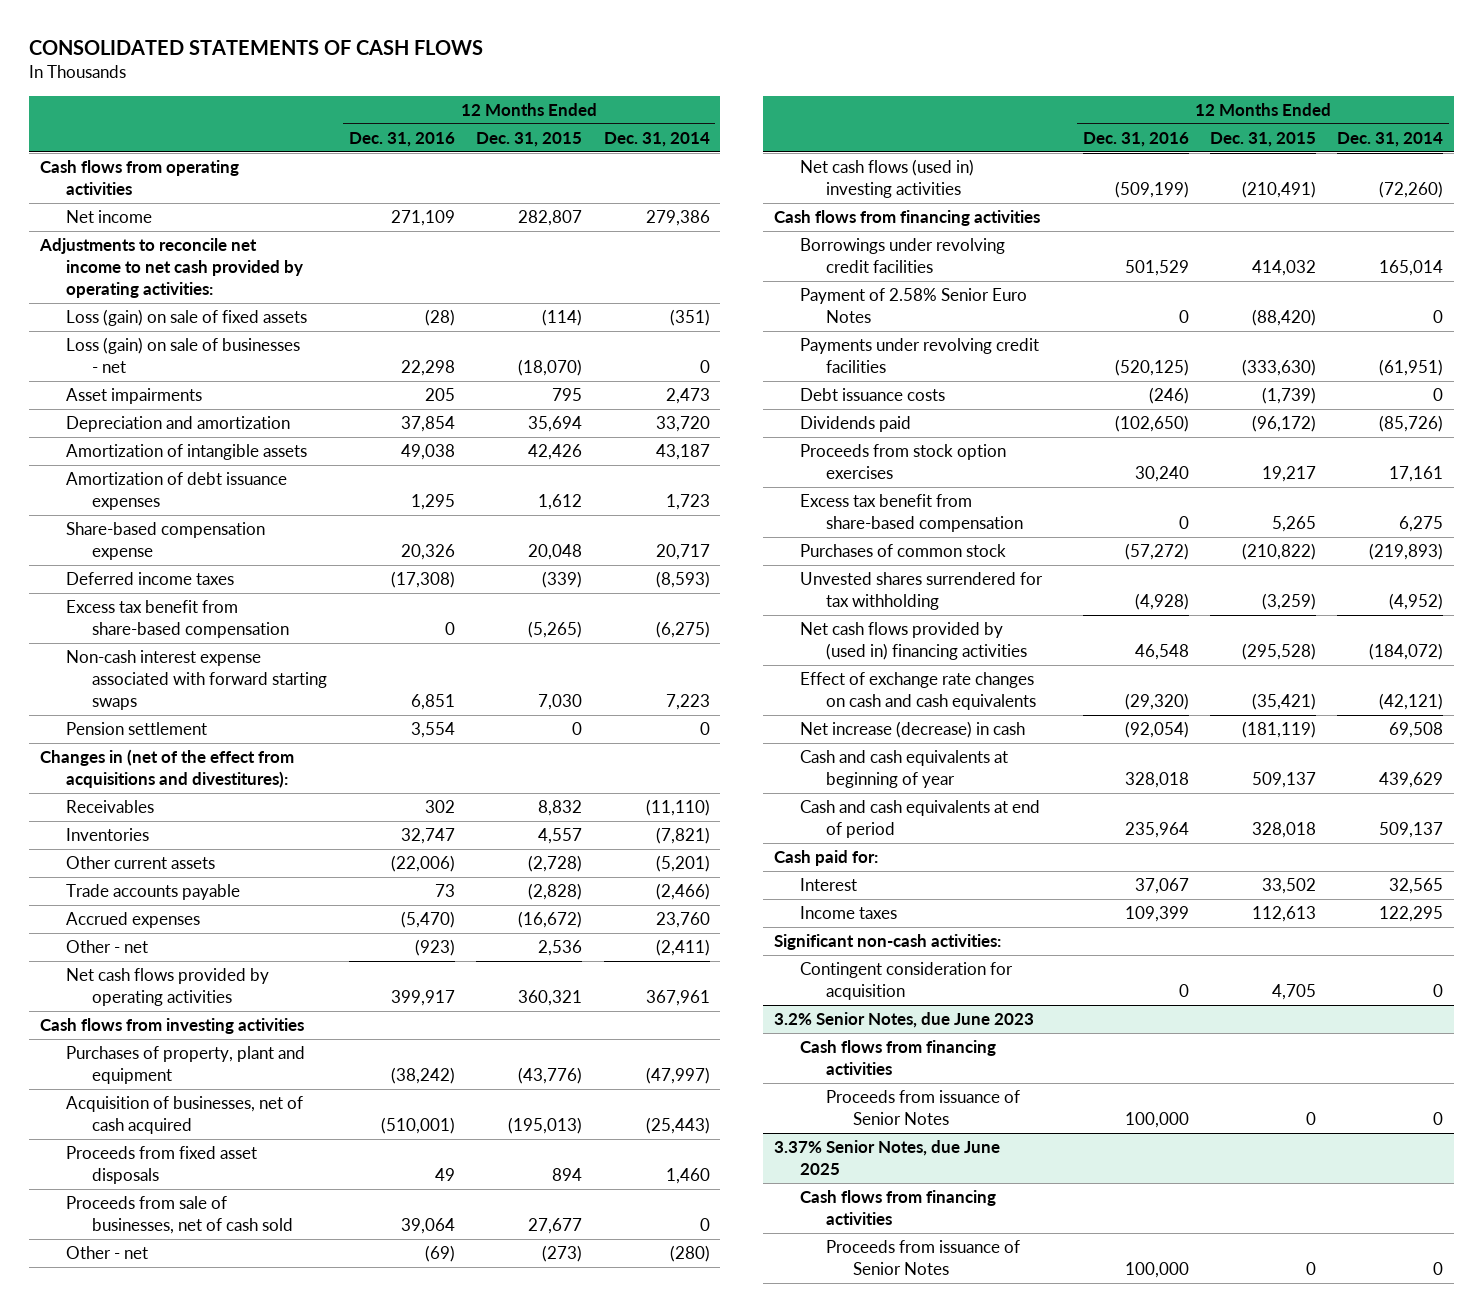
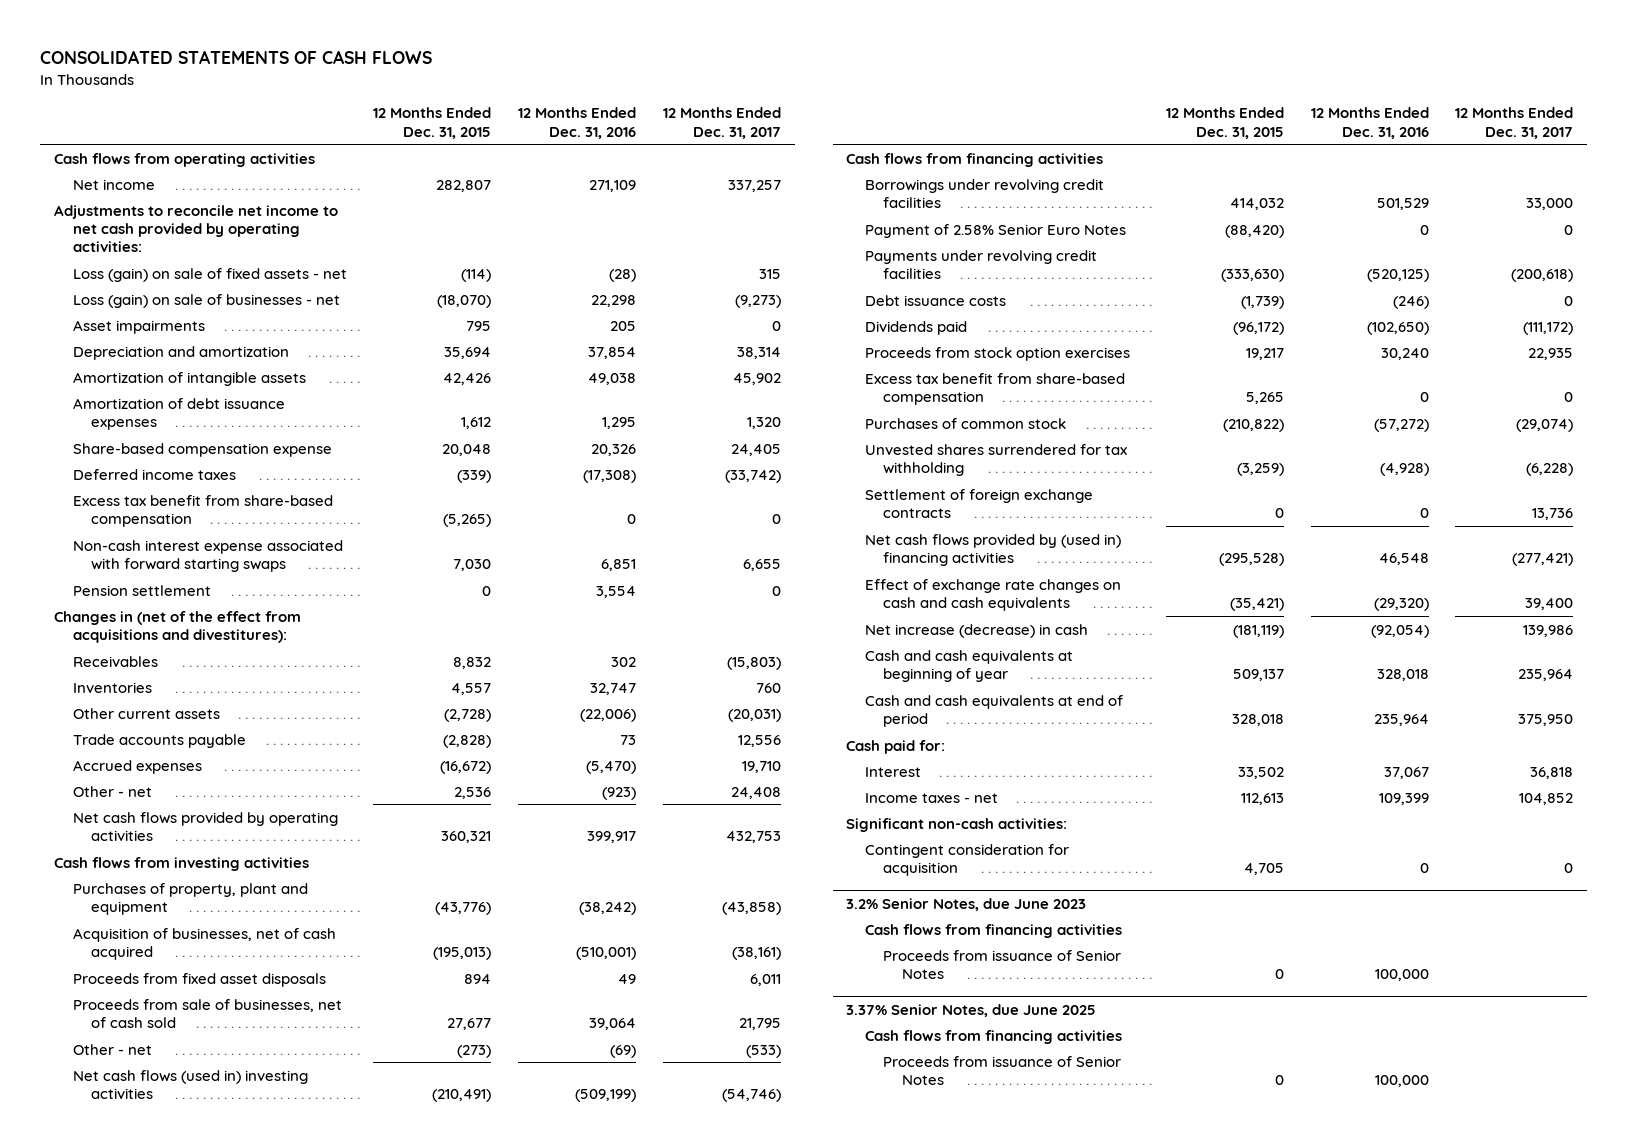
- | 12 Months Ended Dec. 31, 2016 | 12 Months Ended Dec. 31, 2015 | 12 Months Ended Dec. 31, 2014
+ | 12 Months Ended Dec. 31, 2015 | 12 Months Ended Dec. 31, 2016 | 12 Months Ended Dec. 31, 2017
- Loss (gain) on sale of fixed assets | (28) | (114) | (351)
+ Loss (gain) on sale of fixed assets - net | (114) | (28) | 315
+ Settlement of foreign exchange contracts | 0 | 0 | 13,736
- Income taxes | 109,399 | 112,613 | 122,295
+ Income taxes - net | 112,613 | 109,399 | 104,852

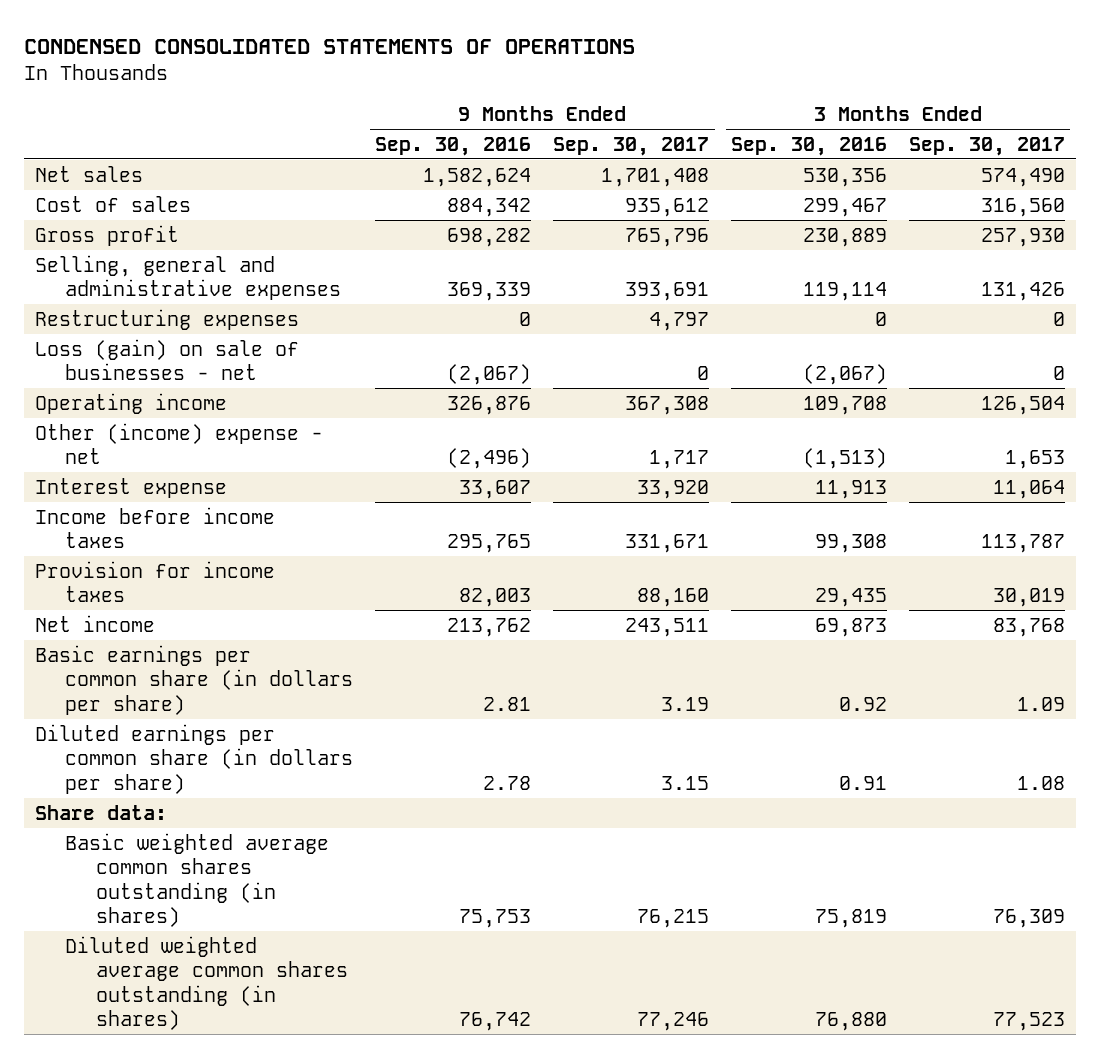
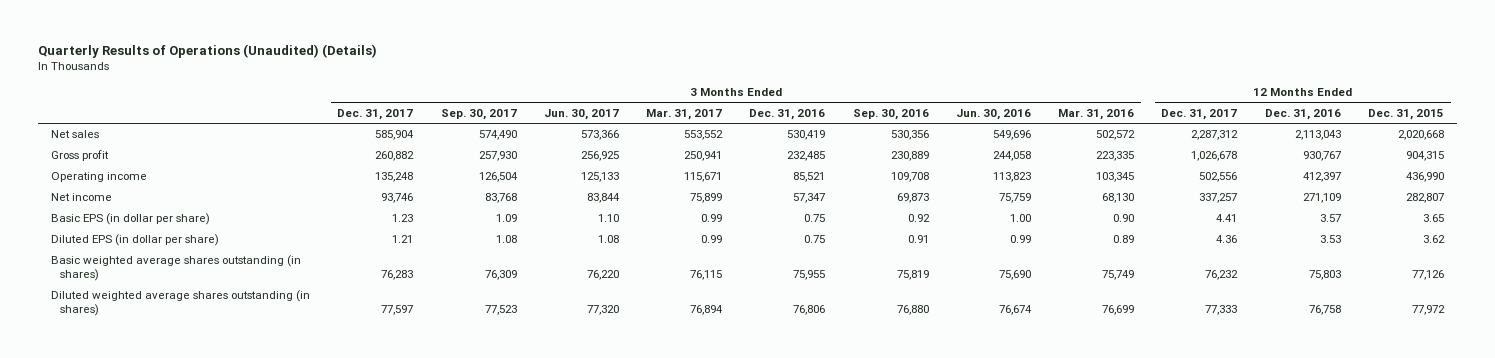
- CONDENSED CONSOLIDATED STATEMENTS OF OPERATIONS
+ Quarterly Results of Operations (Unaudited) (Details)
- | 9 Months Ended Sep. 30, 2016 | 9 Months Ended Sep. 30, 2017 | 3 Months Ended Sep. 30, 2016 | 3 Months Ended Sep. 30, 2017
+ | 3 Months Ended Dec. 31, 2017 | 3 Months Ended Sep. 30, 2017 | 3 Months Ended Jun. 30, 2017 | 3 Months Ended Mar. 31, 2017 | 3 Months Ended Dec. 31, 2016 | 3 Months Ended Sep. 30, 2016 | 3 Months Ended Jun. 30, 2016 | 3 Months Ended Mar. 31, 2016 | 12 Months Ended Dec. 31, 2017 | 12 Months Ended Dec. 31, 2016 | 12 Months Ended Dec. 31, 2015
- Cost of sales | 884,342 | 935,612 | 299,467 | 316,560
- Selling, general and administrative expenses | 369,339 | 393,691 | 119,114 | 131,426
- Restructuring expenses | 0 | 4,797 | 0 | 0
- Loss (gain) on sale of businesses - net | (2,067) | 0 | (2,067) | 0
- Other (income) expense - net | (2,496) | 1,717 | (1,513) | 1,653
- Interest expense | 33,607 | 33,920 | 11,913 | 11,064
- Income before income taxes | 295,765 | 331,671 | 99,308 | 113,787
- Provision for income taxes | 82,003 | 88,160 | 29,435 | 30,019
- Basic earnings per common share (in dollars per share) | 2.81 | 3.19 | 0.92 | 1.09
- Diluted earnings per common share (in dollars per share) | 2.78 | 3.15 | 0.91 | 1.08
- Share data:
- Basic weighted average common shares outstanding (in shares) | 75,753 | 76,215 | 75,819 | 76,309
- Diluted weighted average common shares outstanding (in shares) | 76,742 | 77,246 | 76,880 | 77,523
+ Basic EPS (in dollar per share) | 1.23 | 1.09 | 1.10 | 0.99 | 0.75 | 0.92 | 1.00 | 0.90 | 4.41 | 3.57 | 3.65
+ Diluted EPS (in dollar per share) | 1.21 | 1.08 | 1.08 | 0.99 | 0.75 | 0.91 | 0.99 | 0.89 | 4.36 | 3.53 | 3.62
+ Basic weighted average shares outstanding (in shares) | 76,283 | 76,309 | 76,220 | 76,115 | 75,955 | 75,819 | 75,690 | 75,749 | 76,232 | 75,803 | 77,126
+ Diluted weighted average shares outstanding (in shares) | 77,597 | 77,523 | 77,320 | 76,894 | 76,806 | 76,880 | 76,674 | 76,699 | 77,333 | 76,758 | 77,972

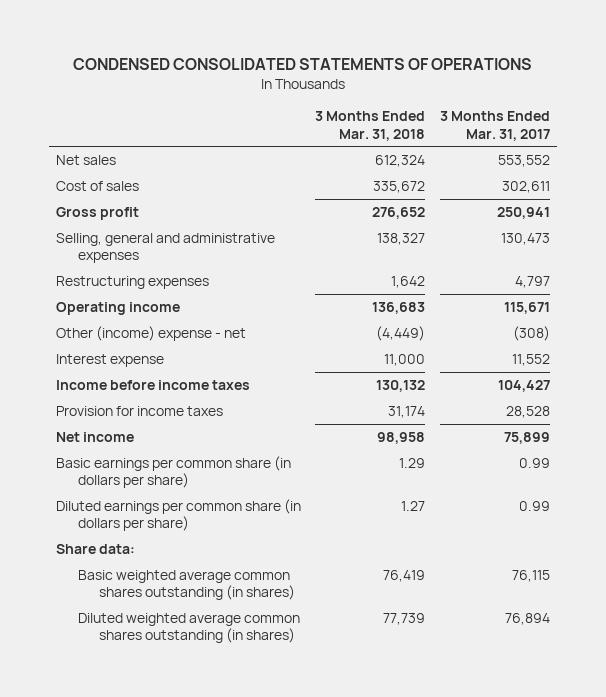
- Quarterly Results of Operations (Unaudited) (Details)
+ CONDENSED CONSOLIDATED STATEMENTS OF OPERATIONS
- | 3 Months Ended Dec. 31, 2017 | 3 Months Ended Sep. 30, 2017 | 3 Months Ended Jun. 30, 2017 | 3 Months Ended Mar. 31, 2017 | 3 Months Ended Dec. 31, 2016 | 3 Months Ended Sep. 30, 2016 | 3 Months Ended Jun. 30, 2016 | 3 Months Ended Mar. 31, 2016 | 12 Months Ended Dec. 31, 2017 | 12 Months Ended Dec. 31, 2016 | 12 Months Ended Dec. 31, 2015
+ | 3 Months Ended Mar. 31, 2018 | 3 Months Ended Mar. 31, 2017
+ Cost of sales | 335,672 | 302,611
+ Selling, general and administrative expenses | 138,327 | 130,473
+ Restructuring expenses | 1,642 | 4,797
+ Other (income) expense - net | (4,449) | (308)
+ Interest expense | 11,000 | 11,552
+ Income before income taxes | 130,132 | 104,427
+ Provision for income taxes | 31,174 | 28,528
- Basic EPS (in dollar per share) | 1.23 | 1.09 | 1.10 | 0.99 | 0.75 | 0.92 | 1.00 | 0.90 | 4.41 | 3.57 | 3.65
- Diluted EPS (in dollar per share) | 1.21 | 1.08 | 1.08 | 0.99 | 0.75 | 0.91 | 0.99 | 0.89 | 4.36 | 3.53 | 3.62
- Basic weighted average shares outstanding (in shares) | 76,283 | 76,309 | 76,220 | 76,115 | 75,955 | 75,819 | 75,690 | 75,749 | 76,232 | 75,803 | 77,126
- Diluted weighted average shares outstanding (in shares) | 77,597 | 77,523 | 77,320 | 76,894 | 76,806 | 76,880 | 76,674 | 76,699 | 77,333 | 76,758 | 77,972
+ Basic earnings per common share (in dollars per share) | 1.29 | 0.99
+ Diluted earnings per common share (in dollars per share) | 1.27 | 0.99
+ Share data:
+ Basic weighted average common shares outstanding (in shares) | 76,419 | 76,115
+ Diluted weighted average common shares outstanding (in shares) | 77,739 | 76,894

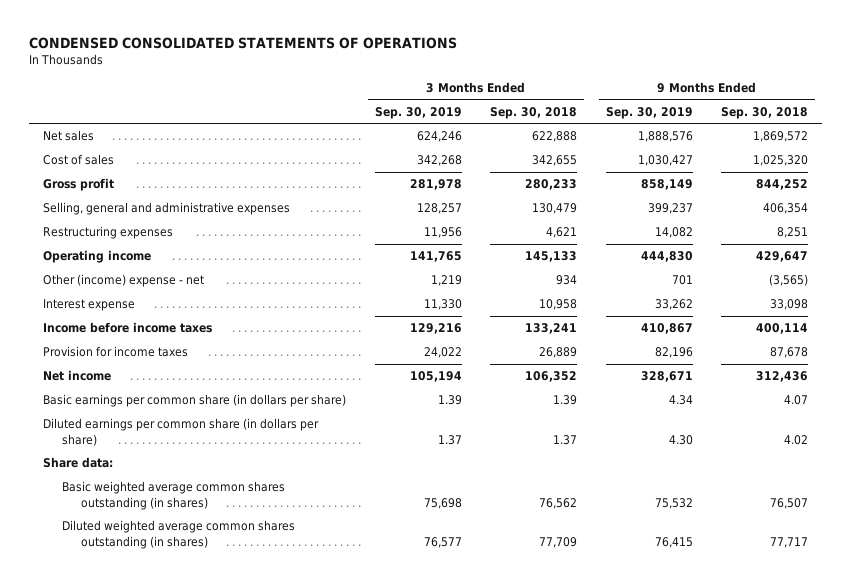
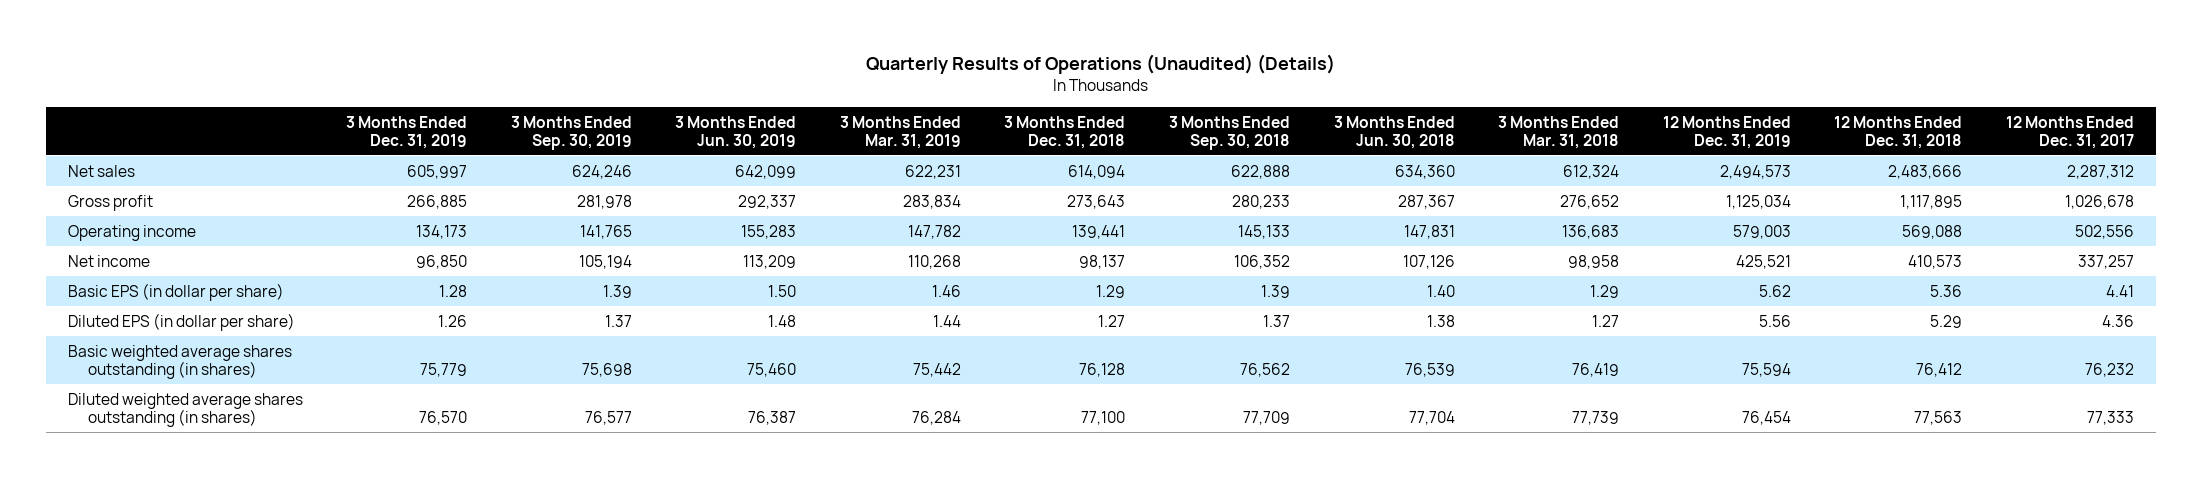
- CONDENSED CONSOLIDATED STATEMENTS OF OPERATIONS
+ Quarterly Results of Operations (Unaudited) (Details)
- | 3 Months Ended Sep. 30, 2019 | 3 Months Ended Sep. 30, 2018 | 9 Months Ended Sep. 30, 2019 | 9 Months Ended Sep. 30, 2018
+ | 3 Months Ended Dec. 31, 2019 | 3 Months Ended Sep. 30, 2019 | 3 Months Ended Jun. 30, 2019 | 3 Months Ended Mar. 31, 2019 | 3 Months Ended Dec. 31, 2018 | 3 Months Ended Sep. 30, 2018 | 3 Months Ended Jun. 30, 2018 | 3 Months Ended Mar. 31, 2018 | 12 Months Ended Dec. 31, 2019 | 12 Months Ended Dec. 31, 2018 | 12 Months Ended Dec. 31, 2017
- Cost of sales | 342,268 | 342,655 | 1,030,427 | 1,025,320
- Selling, general and administrative expenses | 128,257 | 130,479 | 399,237 | 406,354
- Restructuring expenses | 11,956 | 4,621 | 14,082 | 8,251
- Other (income) expense - net | 1,219 | 934 | 701 | (3,565)
- Interest expense | 11,330 | 10,958 | 33,262 | 33,098
- Income before income taxes | 129,216 | 133,241 | 410,867 | 400,114
- Provision for income taxes | 24,022 | 26,889 | 82,196 | 87,678
- Basic earnings per common share (in dollars per share) | 1.39 | 1.39 | 4.34 | 4.07
- Diluted earnings per common share (in dollars per share) | 1.37 | 1.37 | 4.30 | 4.02
- Share data:
- Basic weighted average common shares outstanding (in shares) | 75,698 | 76,562 | 75,532 | 76,507
- Diluted weighted average common shares outstanding (in shares) | 76,577 | 77,709 | 76,415 | 77,717
+ Basic EPS (in dollar per share) | 1.28 | 1.39 | 1.50 | 1.46 | 1.29 | 1.39 | 1.40 | 1.29 | 5.62 | 5.36 | 4.41
+ Diluted EPS (in dollar per share) | 1.26 | 1.37 | 1.48 | 1.44 | 1.27 | 1.37 | 1.38 | 1.27 | 5.56 | 5.29 | 4.36
+ Basic weighted average shares outstanding (in shares) | 75,779 | 75,698 | 75,460 | 75,442 | 76,128 | 76,562 | 76,539 | 76,419 | 75,594 | 76,412 | 76,232
+ Diluted weighted average shares outstanding (in shares) | 76,570 | 76,577 | 76,387 | 76,284 | 77,100 | 77,709 | 77,704 | 77,739 | 76,454 | 77,563 | 77,333

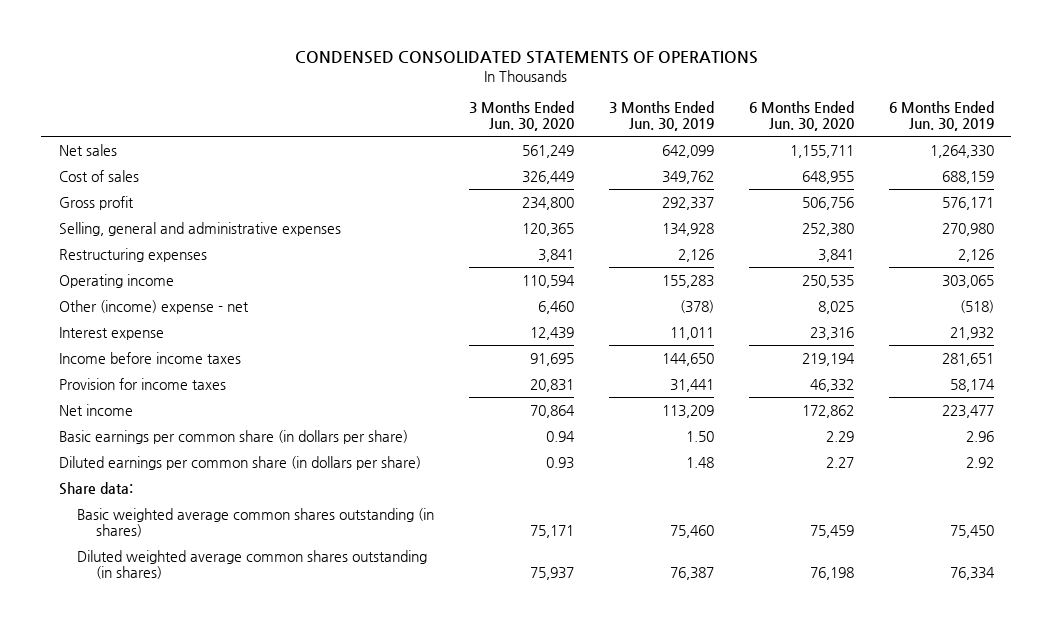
- Quarterly Results of Operations (Unaudited) (Details)
+ CONDENSED CONSOLIDATED STATEMENTS OF OPERATIONS
- | 3 Months Ended Dec. 31, 2019 | 3 Months Ended Sep. 30, 2019 | 3 Months Ended Jun. 30, 2019 | 3 Months Ended Mar. 31, 2019 | 3 Months Ended Dec. 31, 2018 | 3 Months Ended Sep. 30, 2018 | 3 Months Ended Jun. 30, 2018 | 3 Months Ended Mar. 31, 2018 | 12 Months Ended Dec. 31, 2019 | 12 Months Ended Dec. 31, 2018 | 12 Months Ended Dec. 31, 2017
+ | 3 Months Ended Jun. 30, 2020 | 3 Months Ended Jun. 30, 2019 | 6 Months Ended Jun. 30, 2020 | 6 Months Ended Jun. 30, 2019
+ Cost of sales | 326,449 | 349,762 | 648,955 | 688,159
+ Selling, general and administrative expenses | 120,365 | 134,928 | 252,380 | 270,980
+ Restructuring expenses | 3,841 | 2,126 | 3,841 | 2,126
+ Other (income) expense - net | 6,460 | (378) | 8,025 | (518)
+ Interest expense | 12,439 | 11,011 | 23,316 | 21,932
+ Income before income taxes | 91,695 | 144,650 | 219,194 | 281,651
+ Provision for income taxes | 20,831 | 31,441 | 46,332 | 58,174
- Basic EPS (in dollar per share) | 1.28 | 1.39 | 1.50 | 1.46 | 1.29 | 1.39 | 1.40 | 1.29 | 5.62 | 5.36 | 4.41
- Diluted EPS (in dollar per share) | 1.26 | 1.37 | 1.48 | 1.44 | 1.27 | 1.37 | 1.38 | 1.27 | 5.56 | 5.29 | 4.36
- Basic weighted average shares outstanding (in shares) | 75,779 | 75,698 | 75,460 | 75,442 | 76,128 | 76,562 | 76,539 | 76,419 | 75,594 | 76,412 | 76,232
- Diluted weighted average shares outstanding (in shares) | 76,570 | 76,577 | 76,387 | 76,284 | 77,100 | 77,709 | 77,704 | 77,739 | 76,454 | 77,563 | 77,333
+ Basic earnings per common share (in dollars per share) | 0.94 | 1.50 | 2.29 | 2.96
+ Diluted earnings per common share (in dollars per share) | 0.93 | 1.48 | 2.27 | 2.92
+ Share data:
+ Basic weighted average common shares outstanding (in shares) | 75,171 | 75,460 | 75,459 | 75,450
+ Diluted weighted average common shares outstanding (in shares) | 75,937 | 76,387 | 76,198 | 76,334

